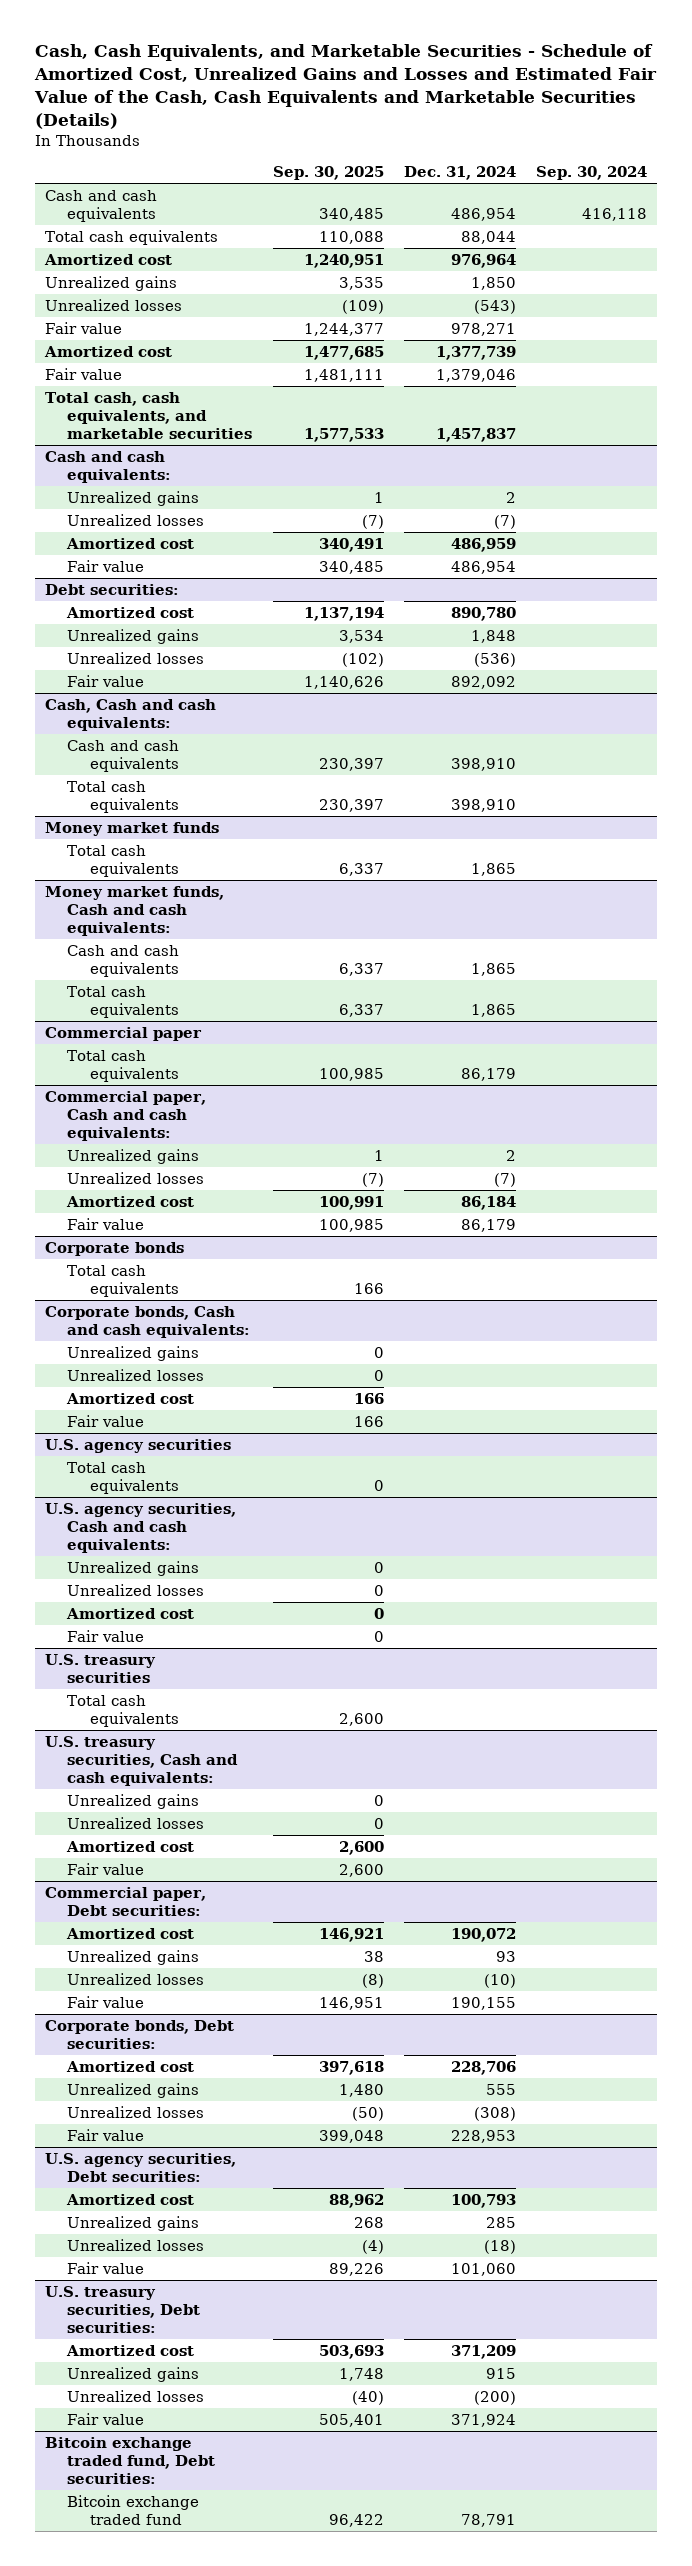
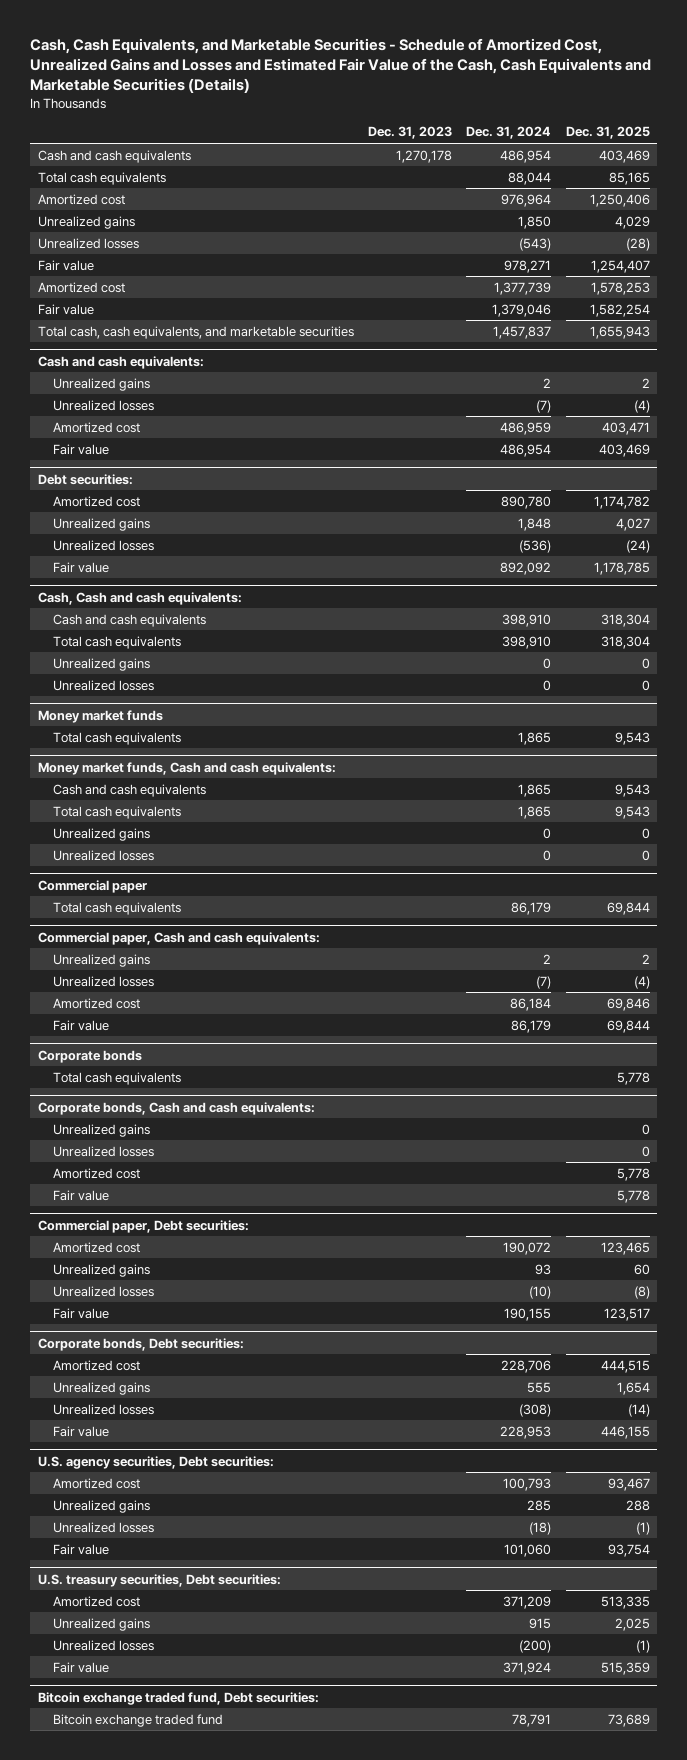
- | Sep. 30, 2025 | Dec. 31, 2024 | Sep. 30, 2024
+ | Dec. 31, 2023 | Dec. 31, 2024 | Dec. 31, 2025
@ Cash, Cash and cash equivalents:
+ Unrealized gains | | 0 | 0
+ Unrealized losses | | 0 | 0
@ Money market funds, Cash and cash equivalents:
+ Unrealized gains | | 0 | 0
+ Unrealized losses | | 0 | 0
- U.S. agency securities
- Total cash equivalents | 0 | |
- U.S. agency securities, Cash and cash equivalents:
- Unrealized gains | 0 | |
- Unrealized losses | 0 | |
- Amortized cost | 0 | |
- Fair value | 0 | |
- U.S. treasury securities
- Total cash equivalents | 2,600 | |
- U.S. treasury securities, Cash and cash equivalents:
- Unrealized gains | 0 | |
- Unrealized losses | 0 | |
- Amortized cost | 2,600 | |
- Fair value | 2,600 | |

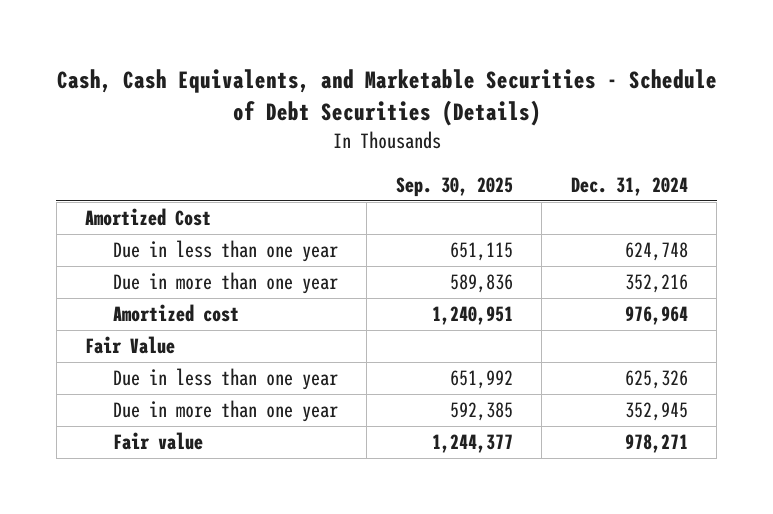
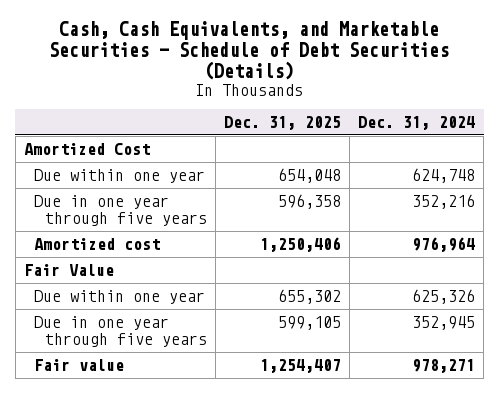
- | Sep. 30, 2025 | Dec. 31, 2024
+ | Dec. 31, 2025 | Dec. 31, 2024
- Due in less than one year | 651,115 | 624,748
- Due in more than one year | 589,836 | 352,216
+ Due within one year | 654,048 | 624,748
+ Due in one year through five years | 596,358 | 352,216
- Due in less than one year | 651,992 | 625,326
- Due in more than one year | 592,385 | 352,945
+ Due within one year | 655,302 | 625,326
+ Due in one year through five years | 599,105 | 352,945

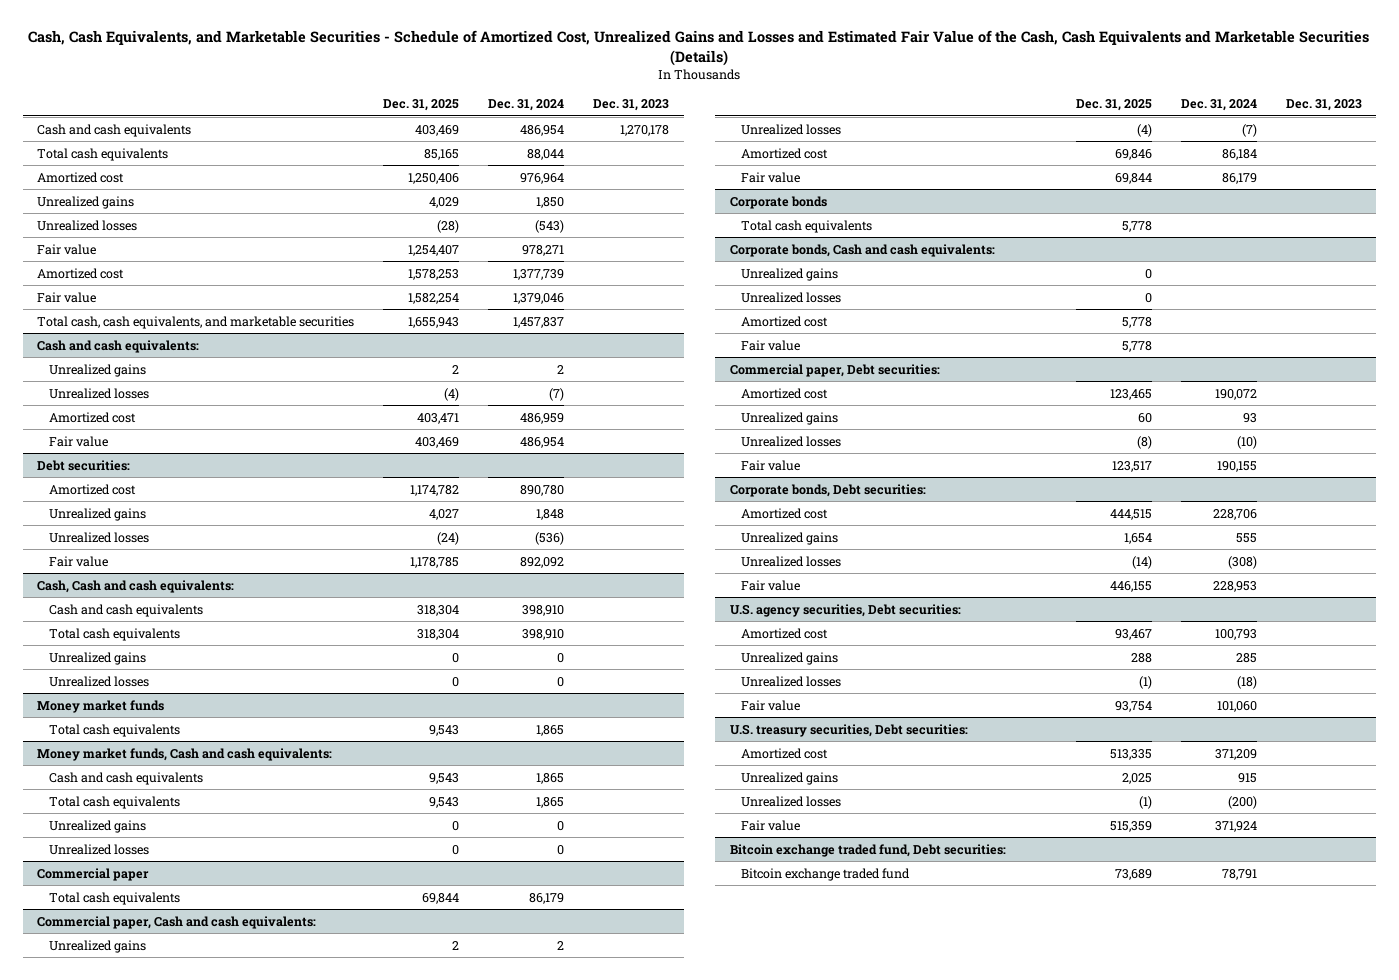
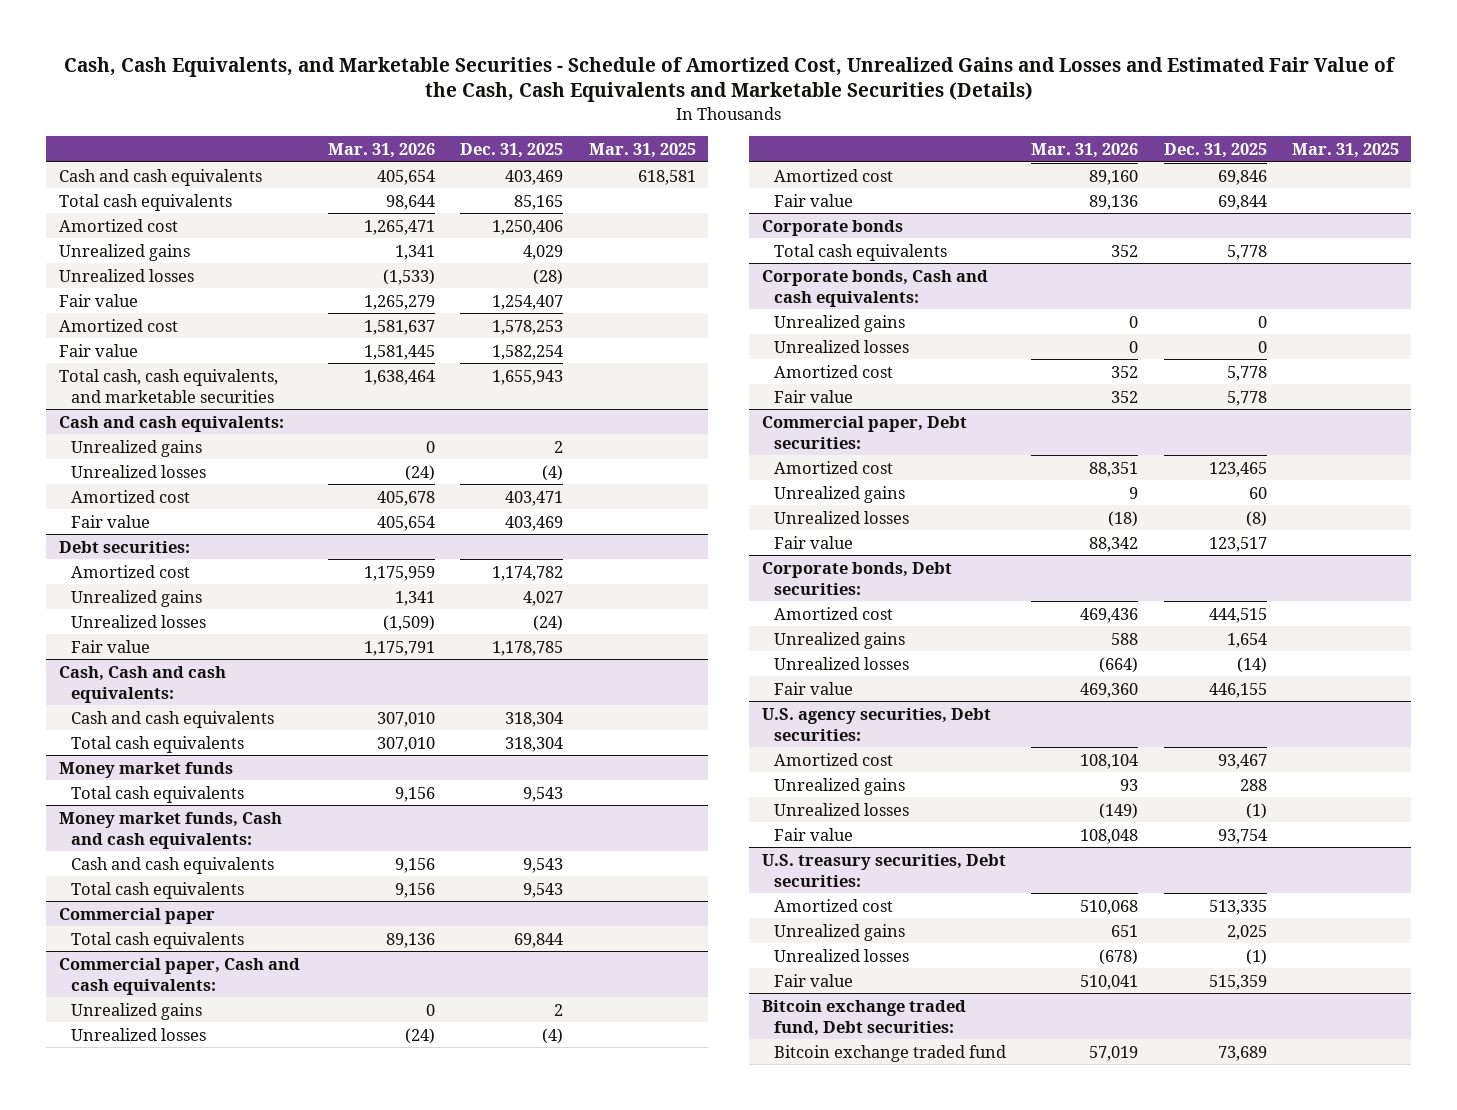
- | Dec. 31, 2025 | Dec. 31, 2024 | Dec. 31, 2023
+ | Mar. 31, 2026 | Dec. 31, 2025 | Mar. 31, 2025
@ Cash, Cash and cash equivalents:
- Unrealized gains | 0 | 0 |
- Unrealized losses | 0 | 0 |
@ Money market funds, Cash and cash equivalents:
- Unrealized gains | 0 | 0 |
- Unrealized losses | 0 | 0 |

